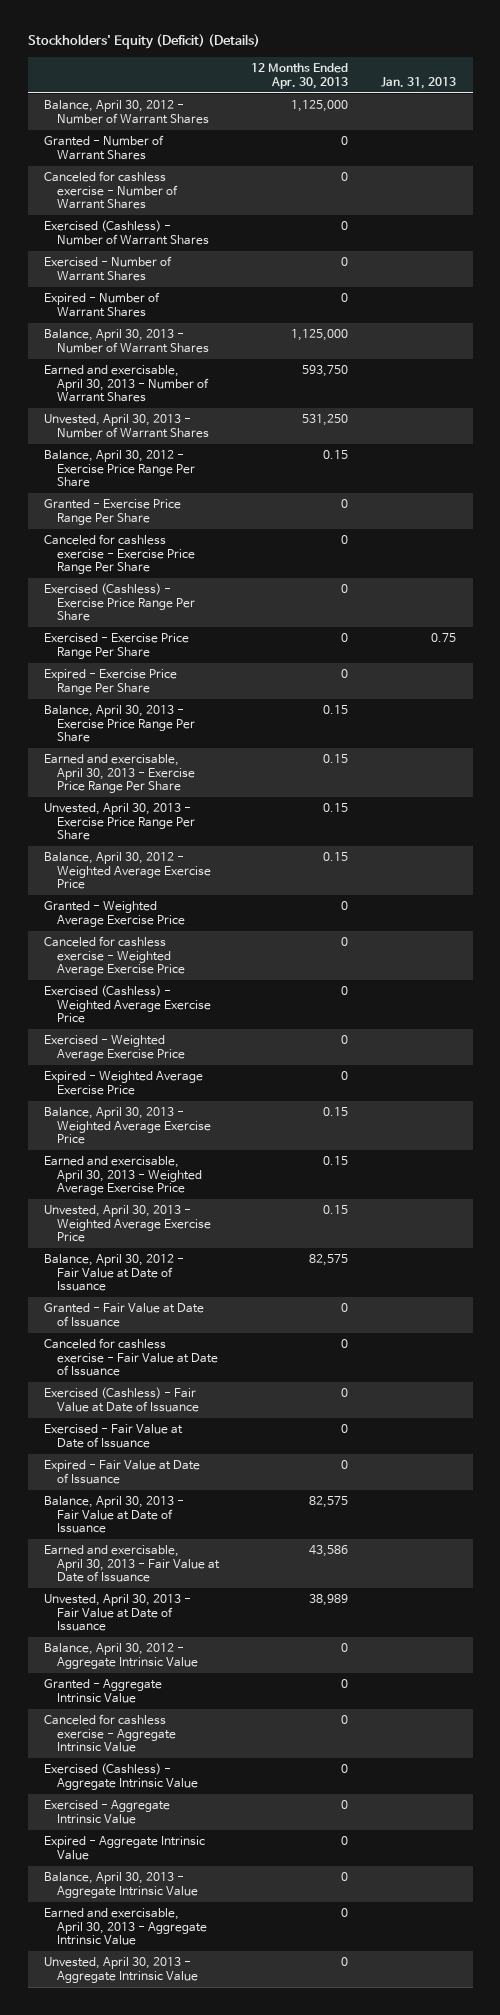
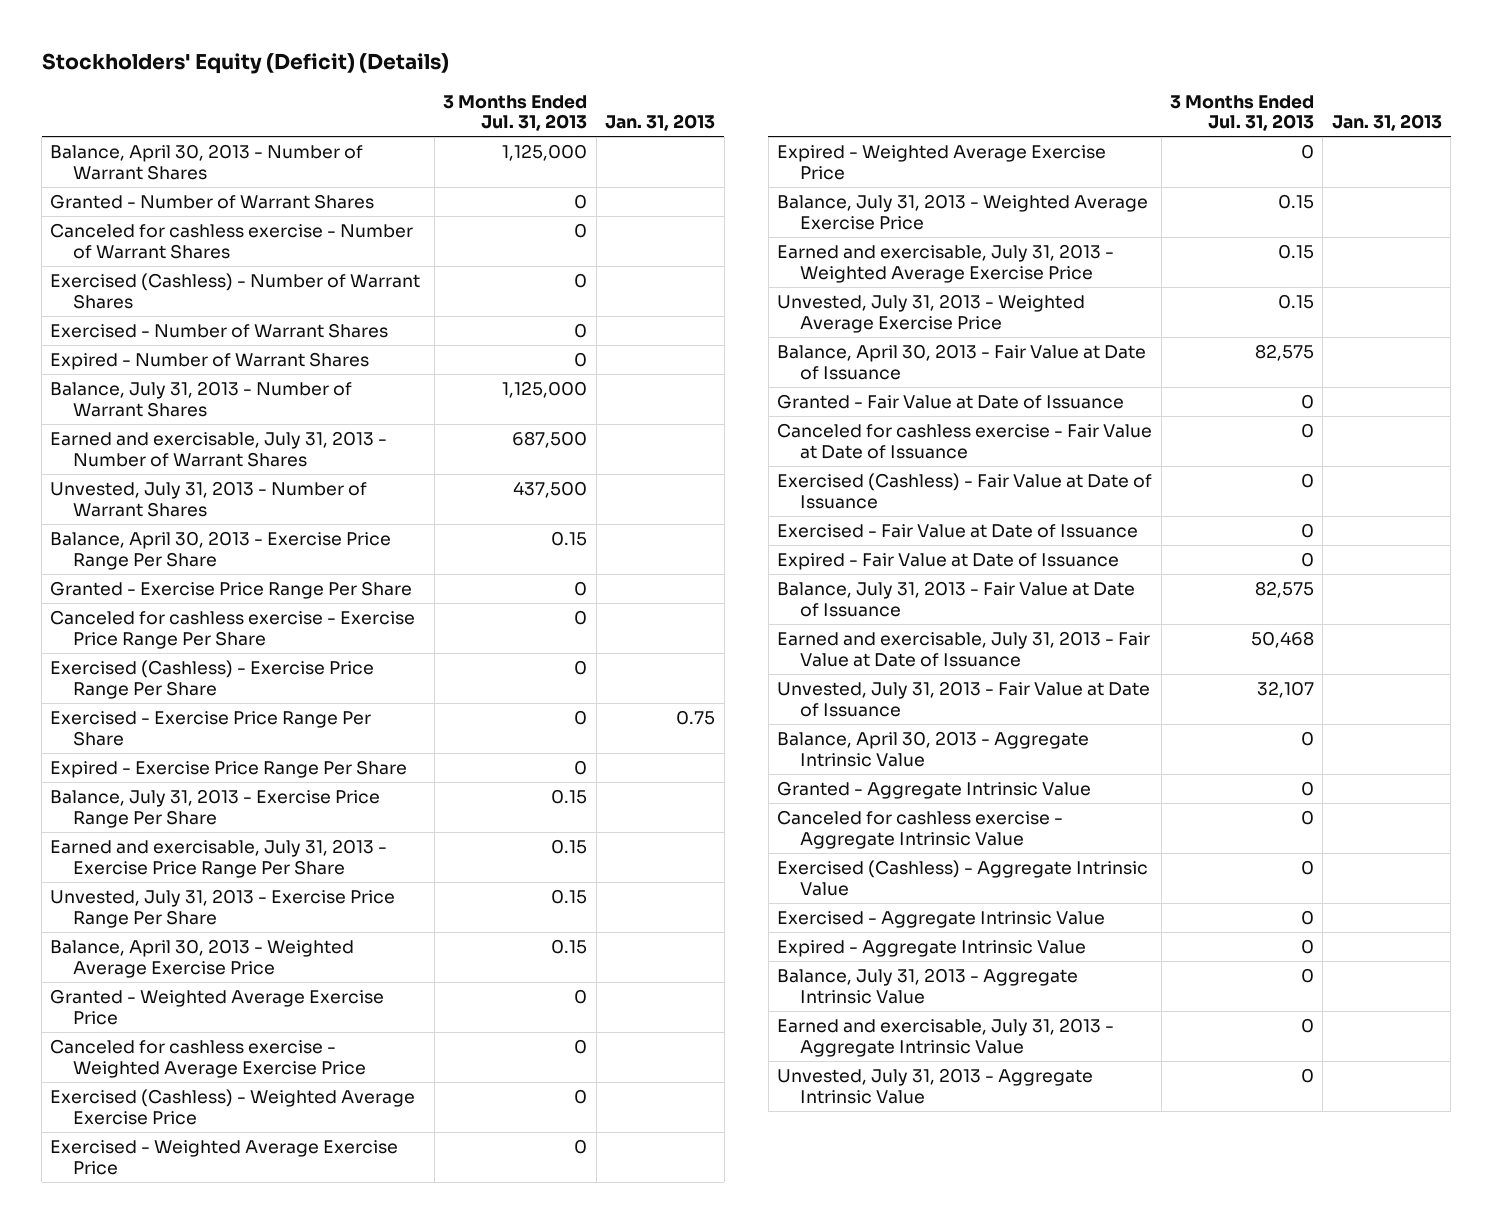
- | 12 Months Ended Apr. 30, 2013 | Jan. 31, 2013
+ | 3 Months Ended Jul. 31, 2013 | Jan. 31, 2013
- Balance, April 30, 2012 - Number of Warrant Shares | 1,125,000 |
moved up: Balance, April 30, 2013 - Number of Warrant Shares | 1,125,000 |
- Earned and exercisable, April 30, 2013 - Number of Warrant Shares | 593,750 |
- Unvested, April 30, 2013 - Number of Warrant Shares | 531,250 |
- Balance, April 30, 2012 - Exercise Price Range Per Share | 0.15 |
+ Balance, July 31, 2013 - Number of Warrant Shares | 1,125,000 |
+ Earned and exercisable, July 31, 2013 - Number of Warrant Shares | 687,500 |
+ Unvested, July 31, 2013 - Number of Warrant Shares | 437,500 |
moved up: Balance, April 30, 2013 - Exercise Price Range Per Share | 0.15 |
- Earned and exercisable, April 30, 2013 - Exercise Price Range Per Share | 0.15 |
- Unvested, April 30, 2013 - Exercise Price Range Per Share | 0.15 |
- Balance, April 30, 2012 - Weighted Average Exercise Price | 0.15 |
+ Balance, July 31, 2013 - Exercise Price Range Per Share | 0.15 |
+ Earned and exercisable, July 31, 2013 - Exercise Price Range Per Share | 0.15 |
+ Unvested, July 31, 2013 - Exercise Price Range Per Share | 0.15 |
moved up: Balance, April 30, 2013 - Weighted Average Exercise Price | 0.15 |
- Earned and exercisable, April 30, 2013 - Weighted Average Exercise Price | 0.15 |
- Unvested, April 30, 2013 - Weighted Average Exercise Price | 0.15 |
- Balance, April 30, 2012 - Fair Value at Date of Issuance | 82,575 |
+ Balance, July 31, 2013 - Weighted Average Exercise Price | 0.15 |
+ Earned and exercisable, July 31, 2013 - Weighted Average Exercise Price | 0.15 |
+ Unvested, July 31, 2013 - Weighted Average Exercise Price | 0.15 |
moved up: Balance, April 30, 2013 - Fair Value at Date of Issuance | 82,575 |
- Earned and exercisable, April 30, 2013 - Fair Value at Date of Issuance | 43,586 |
- Unvested, April 30, 2013 - Fair Value at Date of Issuance | 38,989 |
- Balance, April 30, 2012 - Aggregate Intrinsic Value | 0 |
+ Balance, July 31, 2013 - Fair Value at Date of Issuance | 82,575 |
+ Earned and exercisable, July 31, 2013 - Fair Value at Date of Issuance | 50,468 |
+ Unvested, July 31, 2013 - Fair Value at Date of Issuance | 32,107 |
moved up: Balance, April 30, 2013 - Aggregate Intrinsic Value | 0 |
- Earned and exercisable, April 30, 2013 - Aggregate Intrinsic Value | 0 |
- Unvested, April 30, 2013 - Aggregate Intrinsic Value | 0 |
+ Balance, July 31, 2013 - Aggregate Intrinsic Value | 0 |
+ Earned and exercisable, July 31, 2013 - Aggregate Intrinsic Value | 0 |
+ Unvested, July 31, 2013 - Aggregate Intrinsic Value | 0 |

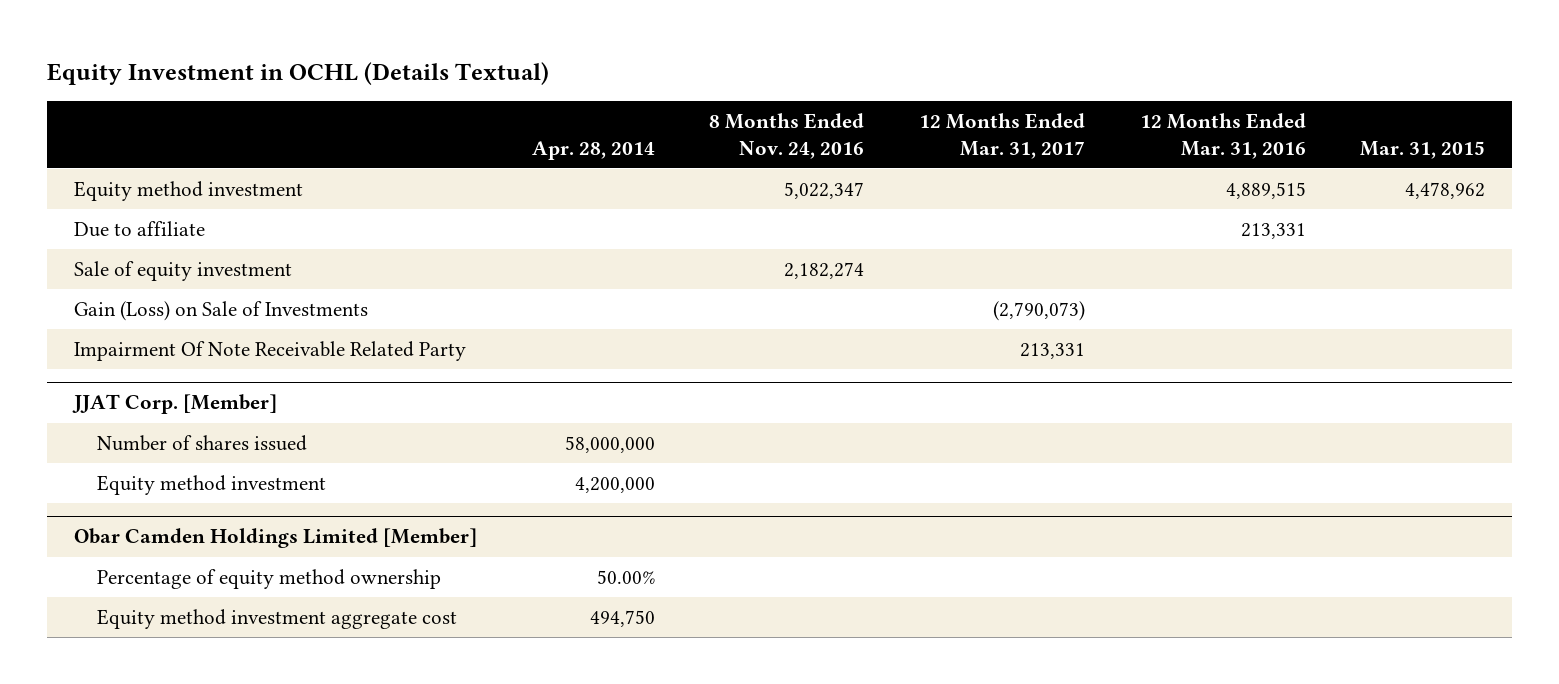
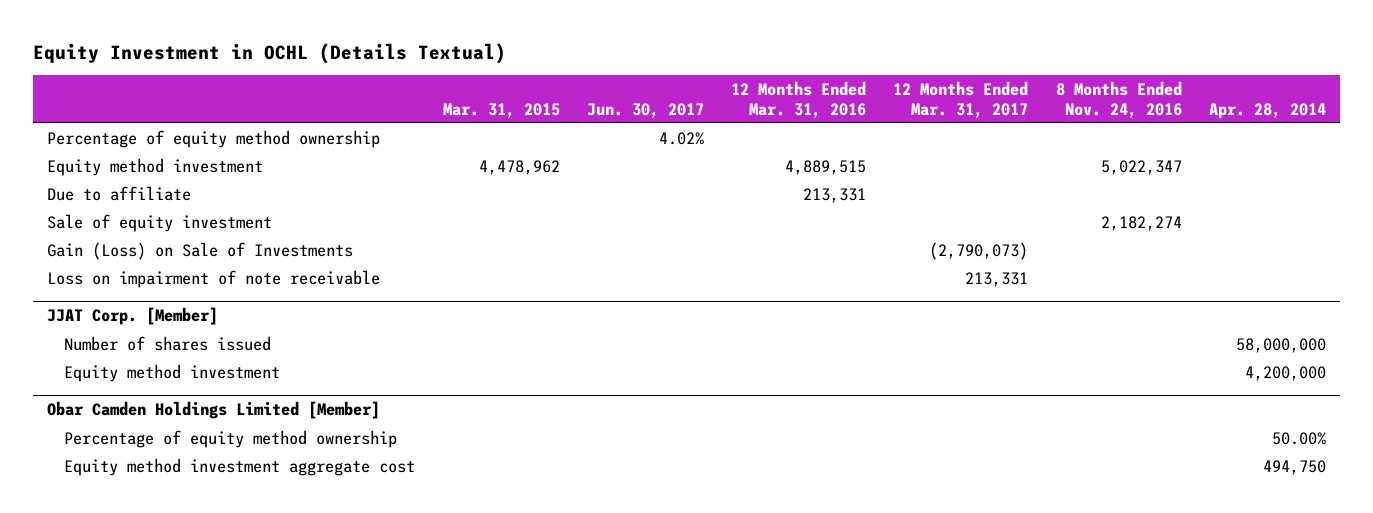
- | Apr. 28, 2014 | 8 Months Ended Nov. 24, 2016 | 12 Months Ended Mar. 31, 2017 | 12 Months Ended Mar. 31, 2016 | Mar. 31, 2015
+ | Mar. 31, 2015 | Jun. 30, 2017 | 12 Months Ended Mar. 31, 2016 | 12 Months Ended Mar. 31, 2017 | 8 Months Ended Nov. 24, 2016 | Apr. 28, 2014
+ Percentage of equity method ownership | | 4.02% | | | |
- Impairment Of Note Receivable Related Party | | | 213,331 | |
+ Loss on impairment of note receivable | | | | 213,331 | |

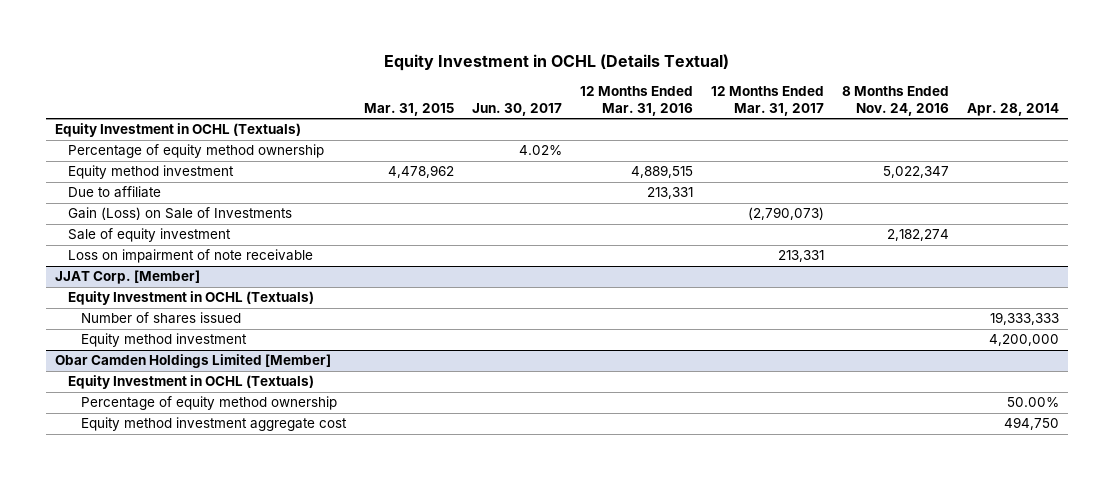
+ Equity Investment in OCHL (Textuals)
moved down: Sale of equity investment | | | | | 2,182,274 |
@ JJAT Corp. [Member]
- Number of shares issued | | | | | | 58,000,000
+ Equity Investment in OCHL (Textuals)
+ Number of shares issued | | | | | | 19,333,333
@ Obar Camden Holdings Limited [Member]
+ Equity Investment in OCHL (Textuals)

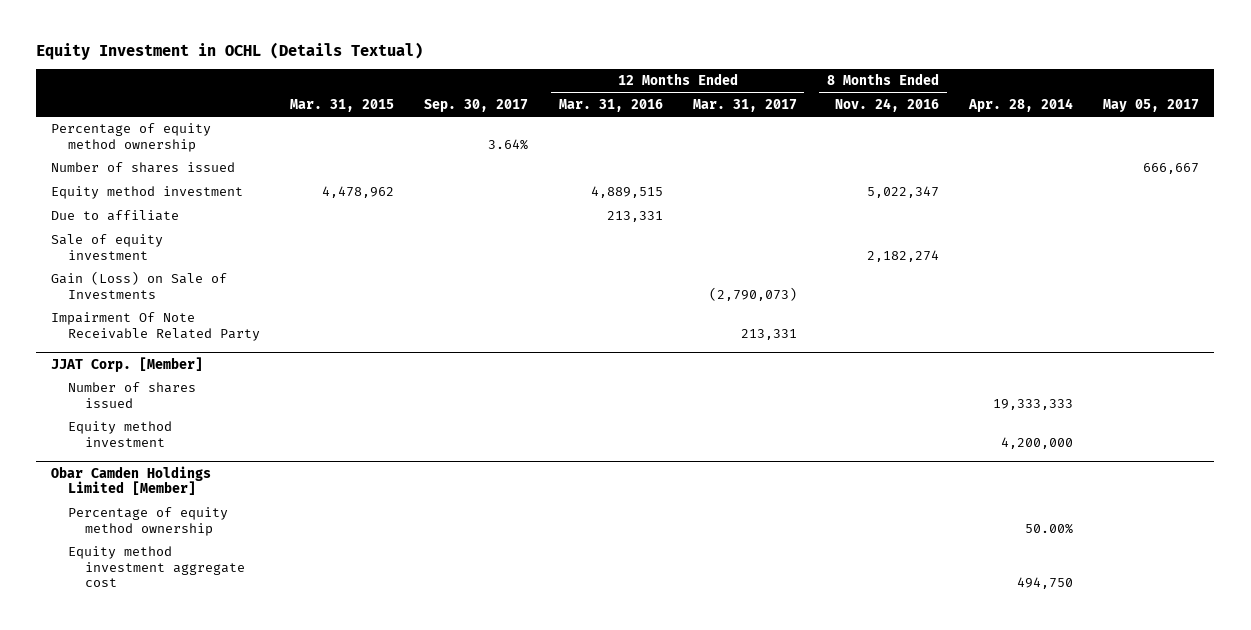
- | Mar. 31, 2015 | Jun. 30, 2017 | 12 Months Ended Mar. 31, 2016 | 12 Months Ended Mar. 31, 2017 | 8 Months Ended Nov. 24, 2016 | Apr. 28, 2014
+ | Mar. 31, 2015 | Sep. 30, 2017 | 12 Months Ended Mar. 31, 2016 | 12 Months Ended Mar. 31, 2017 | 8 Months Ended Nov. 24, 2016 | Apr. 28, 2014 | May 05, 2017
- Equity Investment in OCHL (Textuals)
+ Number of shares issued | | | | | | | 666,667
- Loss on impairment of note receivable | | | | 213,331 | |
moved down: Gain (Loss) on Sale of Investments | | | | (2,790,073) | | |
+ Impairment Of Note Receivable Related Party | | | | 213,331 | | |
@ JJAT Corp. [Member]
- Equity Investment in OCHL (Textuals)
@ Obar Camden Holdings Limited [Member]
- Equity Investment in OCHL (Textuals)

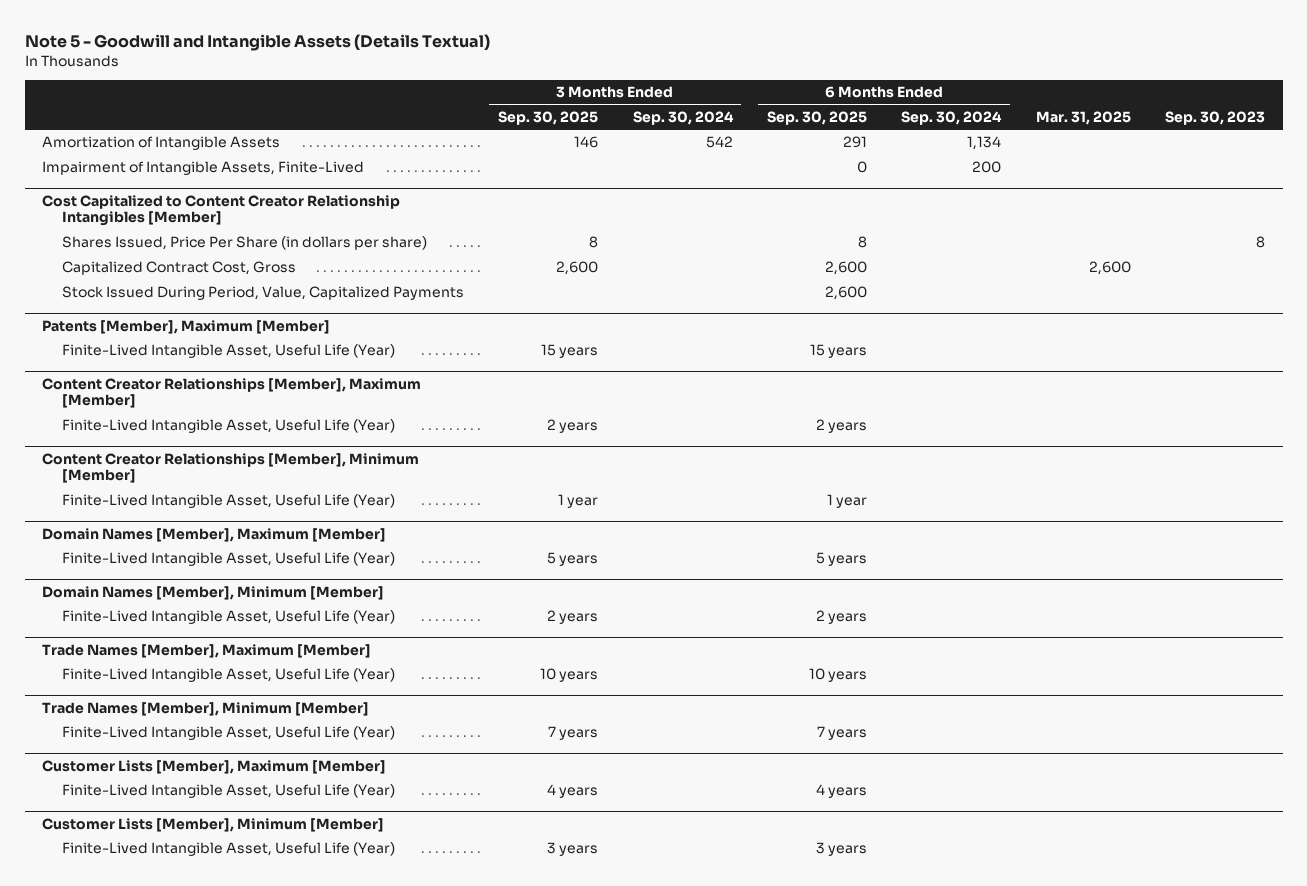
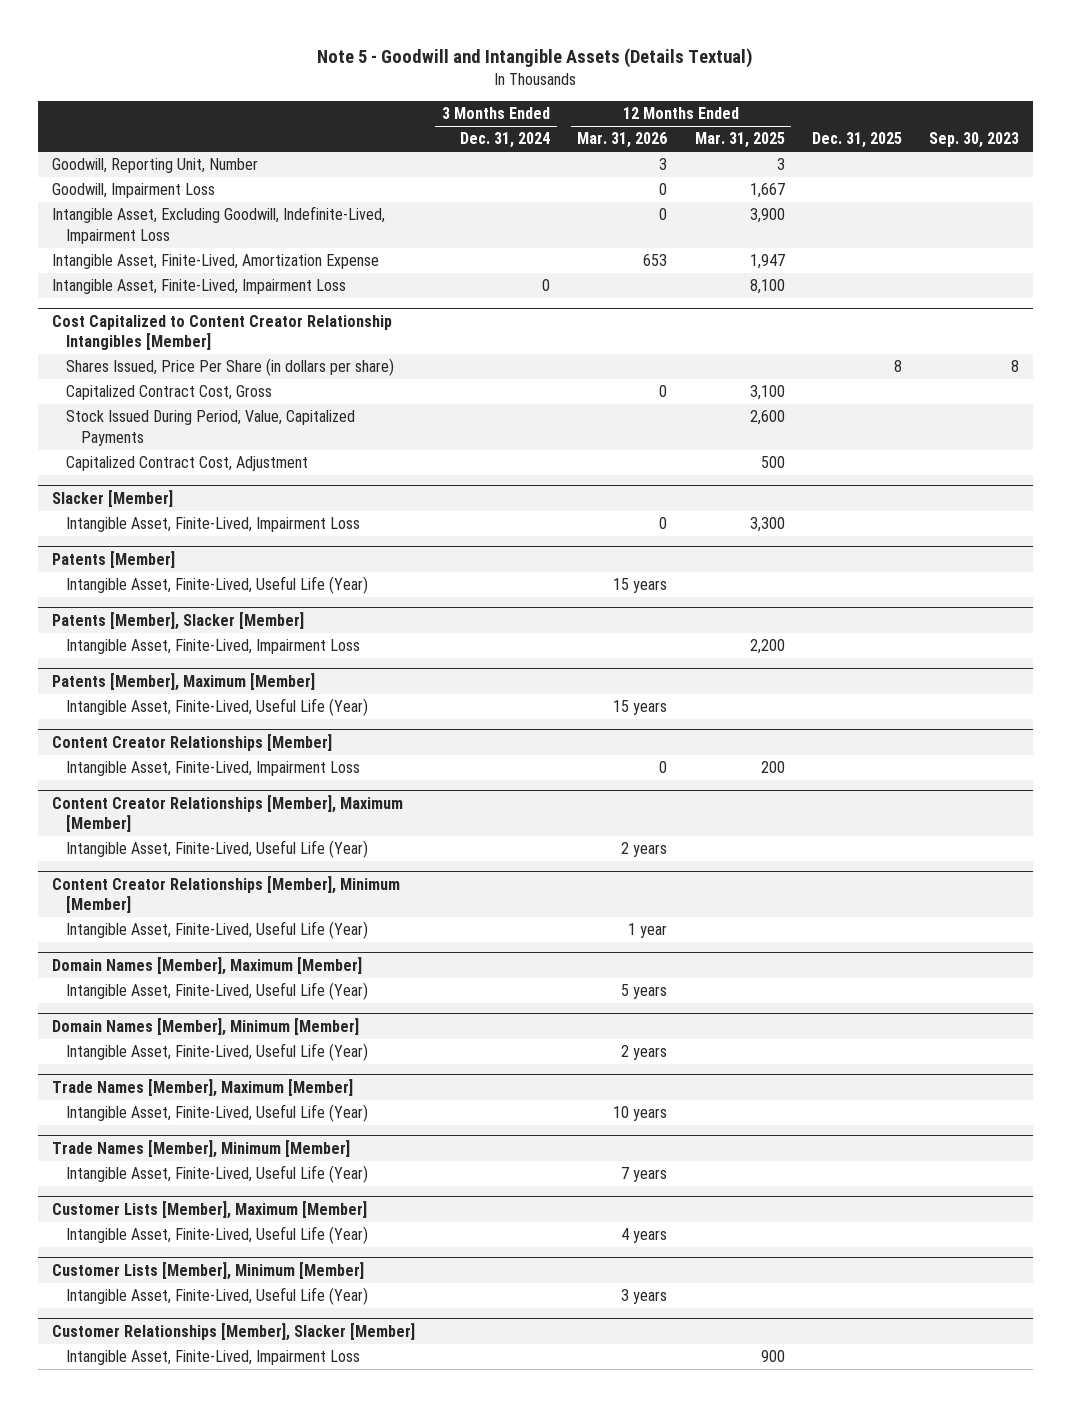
- | 3 Months Ended Sep. 30, 2025 | 3 Months Ended Sep. 30, 2024 | 6 Months Ended Sep. 30, 2025 | 6 Months Ended Sep. 30, 2024 | Mar. 31, 2025 | Sep. 30, 2023
+ | 3 Months Ended Dec. 31, 2024 | 12 Months Ended Mar. 31, 2026 | 12 Months Ended Mar. 31, 2025 | Dec. 31, 2025 | Sep. 30, 2023
- Amortization of Intangible Assets | 146 | 542 | 291 | 1,134 | |
- Impairment of Intangible Assets, Finite-Lived | | | 0 | 200 | |
+ Goodwill, Reporting Unit, Number | | 3 | 3 | |
+ Goodwill, Impairment Loss | | 0 | 1,667 | |
+ Intangible Asset, Excluding Goodwill, Indefinite-Lived, Impairment Loss | | 0 | 3,900 | |
+ Intangible Asset, Finite-Lived, Amortization Expense | | 653 | 1,947 | |
+ Intangible Asset, Finite-Lived, Impairment Loss | 0 | | 8,100 | |
@ Cost Capitalized to Content Creator Relationship Intangibles [Member]
+ Capitalized Contract Cost, Adjustment | | | 500 | |
+ Slacker [Member]
+ Intangible Asset, Finite-Lived, Impairment Loss | | 0 | 3,300 | |
+ Patents [Member]
+ Intangible Asset, Finite-Lived, Useful Life (Year) | | 15 years | | |
+ Patents [Member], Slacker [Member]
+ Intangible Asset, Finite-Lived, Impairment Loss | | | 2,200 | |
@ Patents [Member], Maximum [Member]
- Finite-Lived Intangible Asset, Useful Life (Year) | 15 years | | 15 years | | |
+ Intangible Asset, Finite-Lived, Useful Life (Year) | | 15 years | | |
+ Content Creator Relationships [Member]
+ Intangible Asset, Finite-Lived, Impairment Loss | | 0 | 200 | |
@ Content Creator Relationships [Member], Maximum [Member]
- Finite-Lived Intangible Asset, Useful Life (Year) | 2 years | | 2 years | | |
+ Intangible Asset, Finite-Lived, Useful Life (Year) | | 2 years | | |
@ Content Creator Relationships [Member], Minimum [Member]
- Finite-Lived Intangible Asset, Useful Life (Year) | 1 year | | 1 year | | |
+ Intangible Asset, Finite-Lived, Useful Life (Year) | | 1 year | | |
@ Domain Names [Member], Maximum [Member]
- Finite-Lived Intangible Asset, Useful Life (Year) | 5 years | | 5 years | | |
+ Intangible Asset, Finite-Lived, Useful Life (Year) | | 5 years | | |
@ Domain Names [Member], Minimum [Member]
- Finite-Lived Intangible Asset, Useful Life (Year) | 2 years | | 2 years | | |
+ Intangible Asset, Finite-Lived, Useful Life (Year) | | 2 years | | |
@ Trade Names [Member], Maximum [Member]
- Finite-Lived Intangible Asset, Useful Life (Year) | 10 years | | 10 years | | |
+ Intangible Asset, Finite-Lived, Useful Life (Year) | | 10 years | | |
@ Trade Names [Member], Minimum [Member]
- Finite-Lived Intangible Asset, Useful Life (Year) | 7 years | | 7 years | | |
+ Intangible Asset, Finite-Lived, Useful Life (Year) | | 7 years | | |
@ Customer Lists [Member], Maximum [Member]
- Finite-Lived Intangible Asset, Useful Life (Year) | 4 years | | 4 years | | |
+ Intangible Asset, Finite-Lived, Useful Life (Year) | | 4 years | | |
@ Customer Lists [Member], Minimum [Member]
- Finite-Lived Intangible Asset, Useful Life (Year) | 3 years | | 3 years | | |
+ Intangible Asset, Finite-Lived, Useful Life (Year) | | 3 years | | |
+ Customer Relationships [Member], Slacker [Member]
+ Intangible Asset, Finite-Lived, Impairment Loss | | | 900 | |

